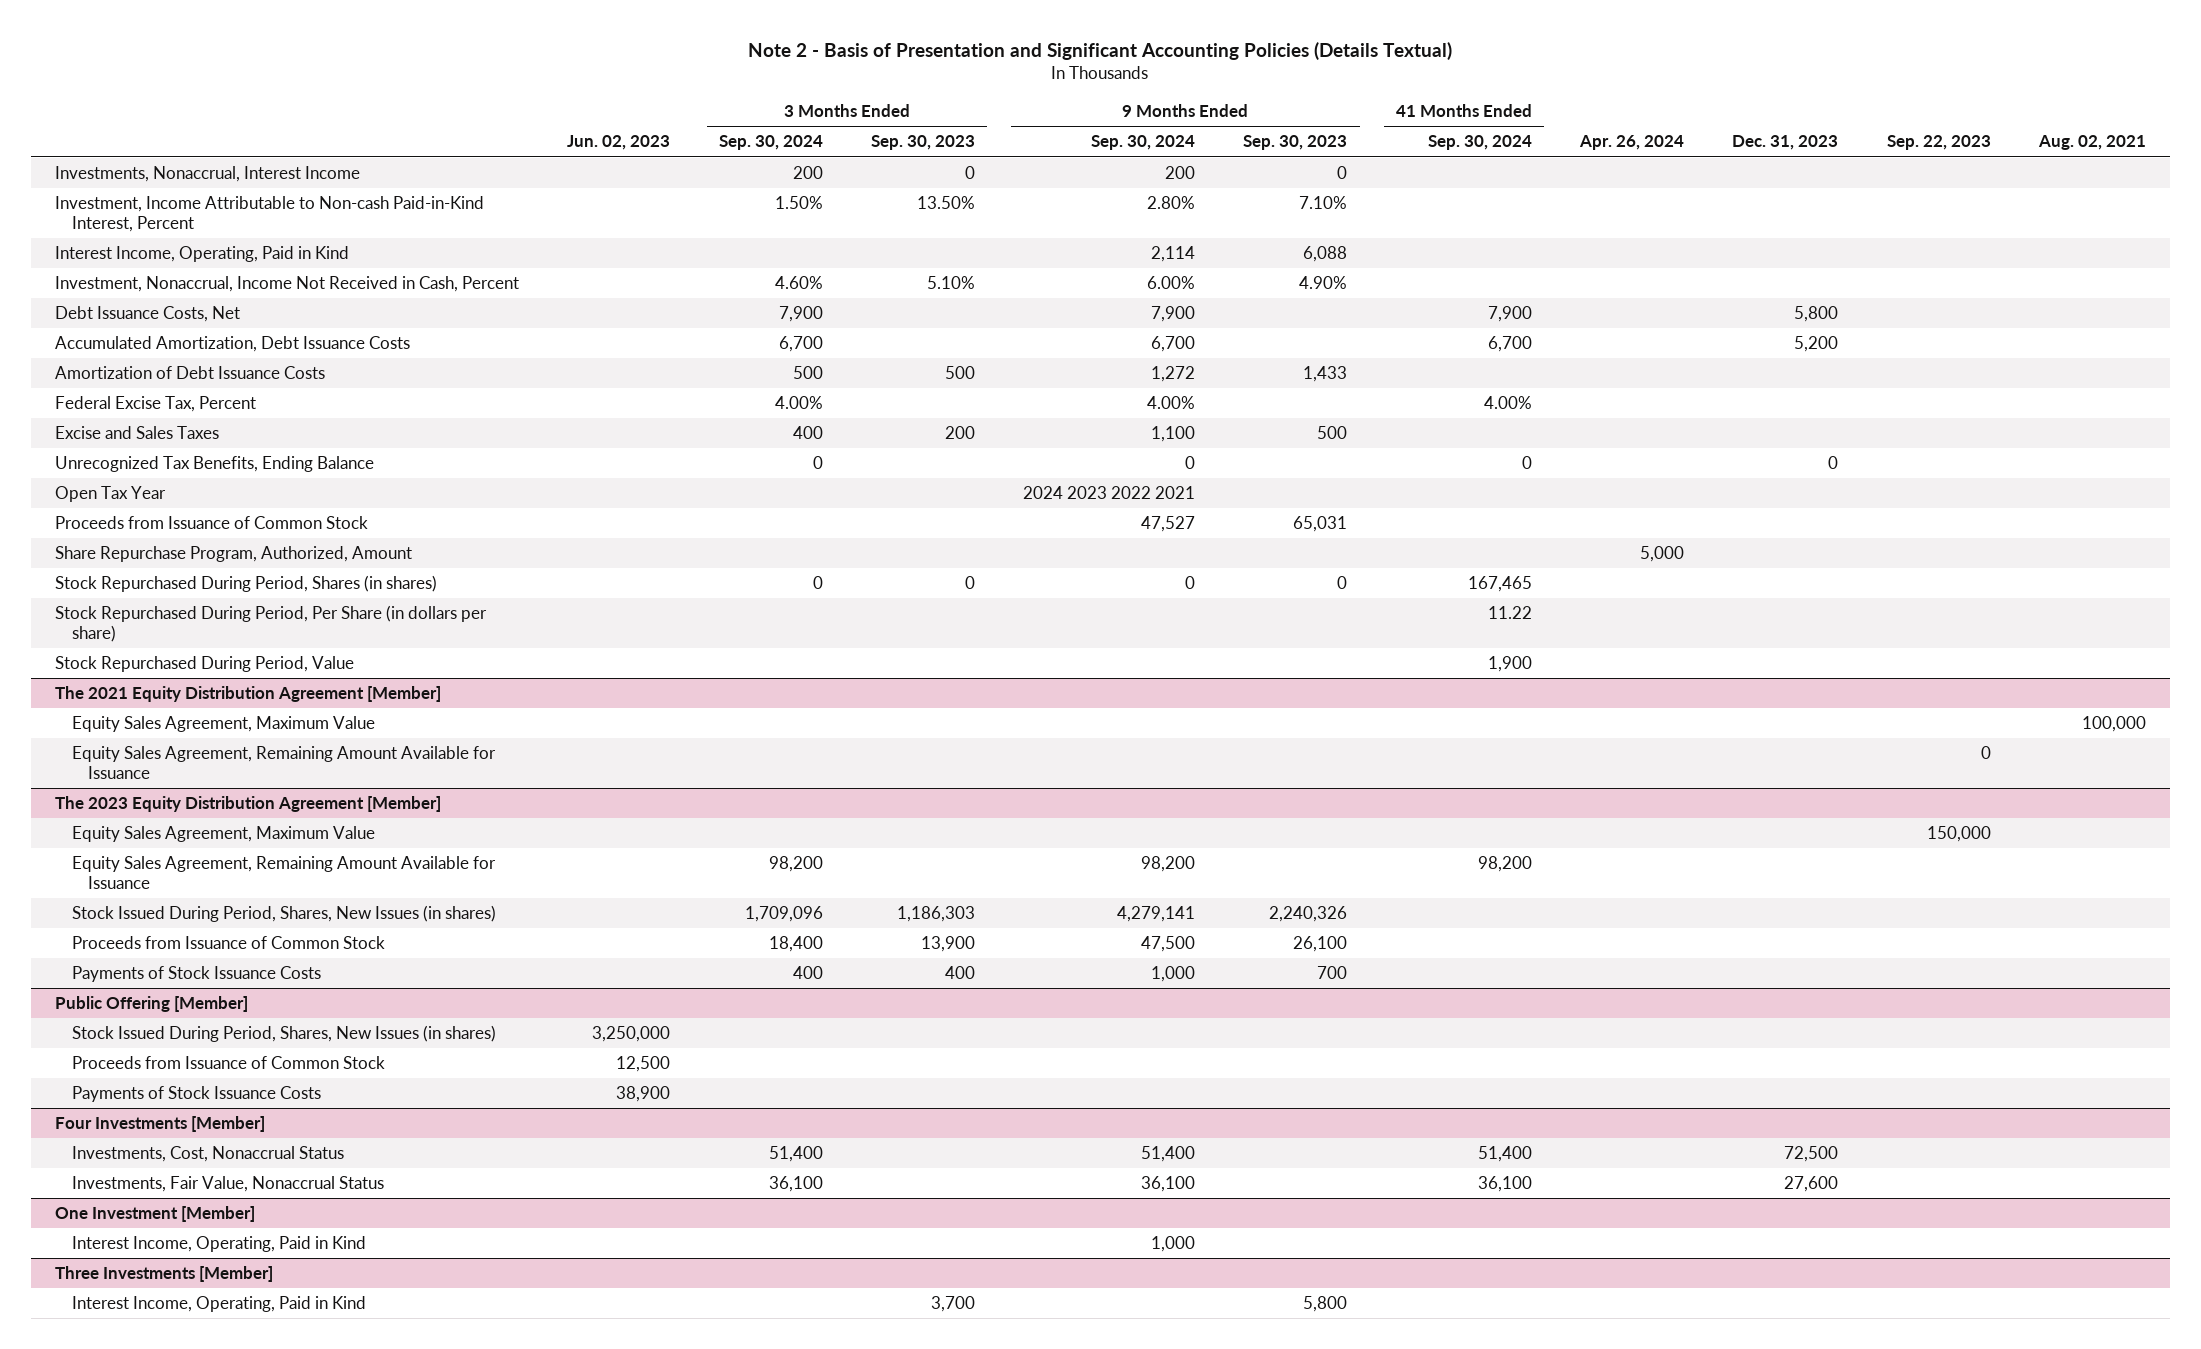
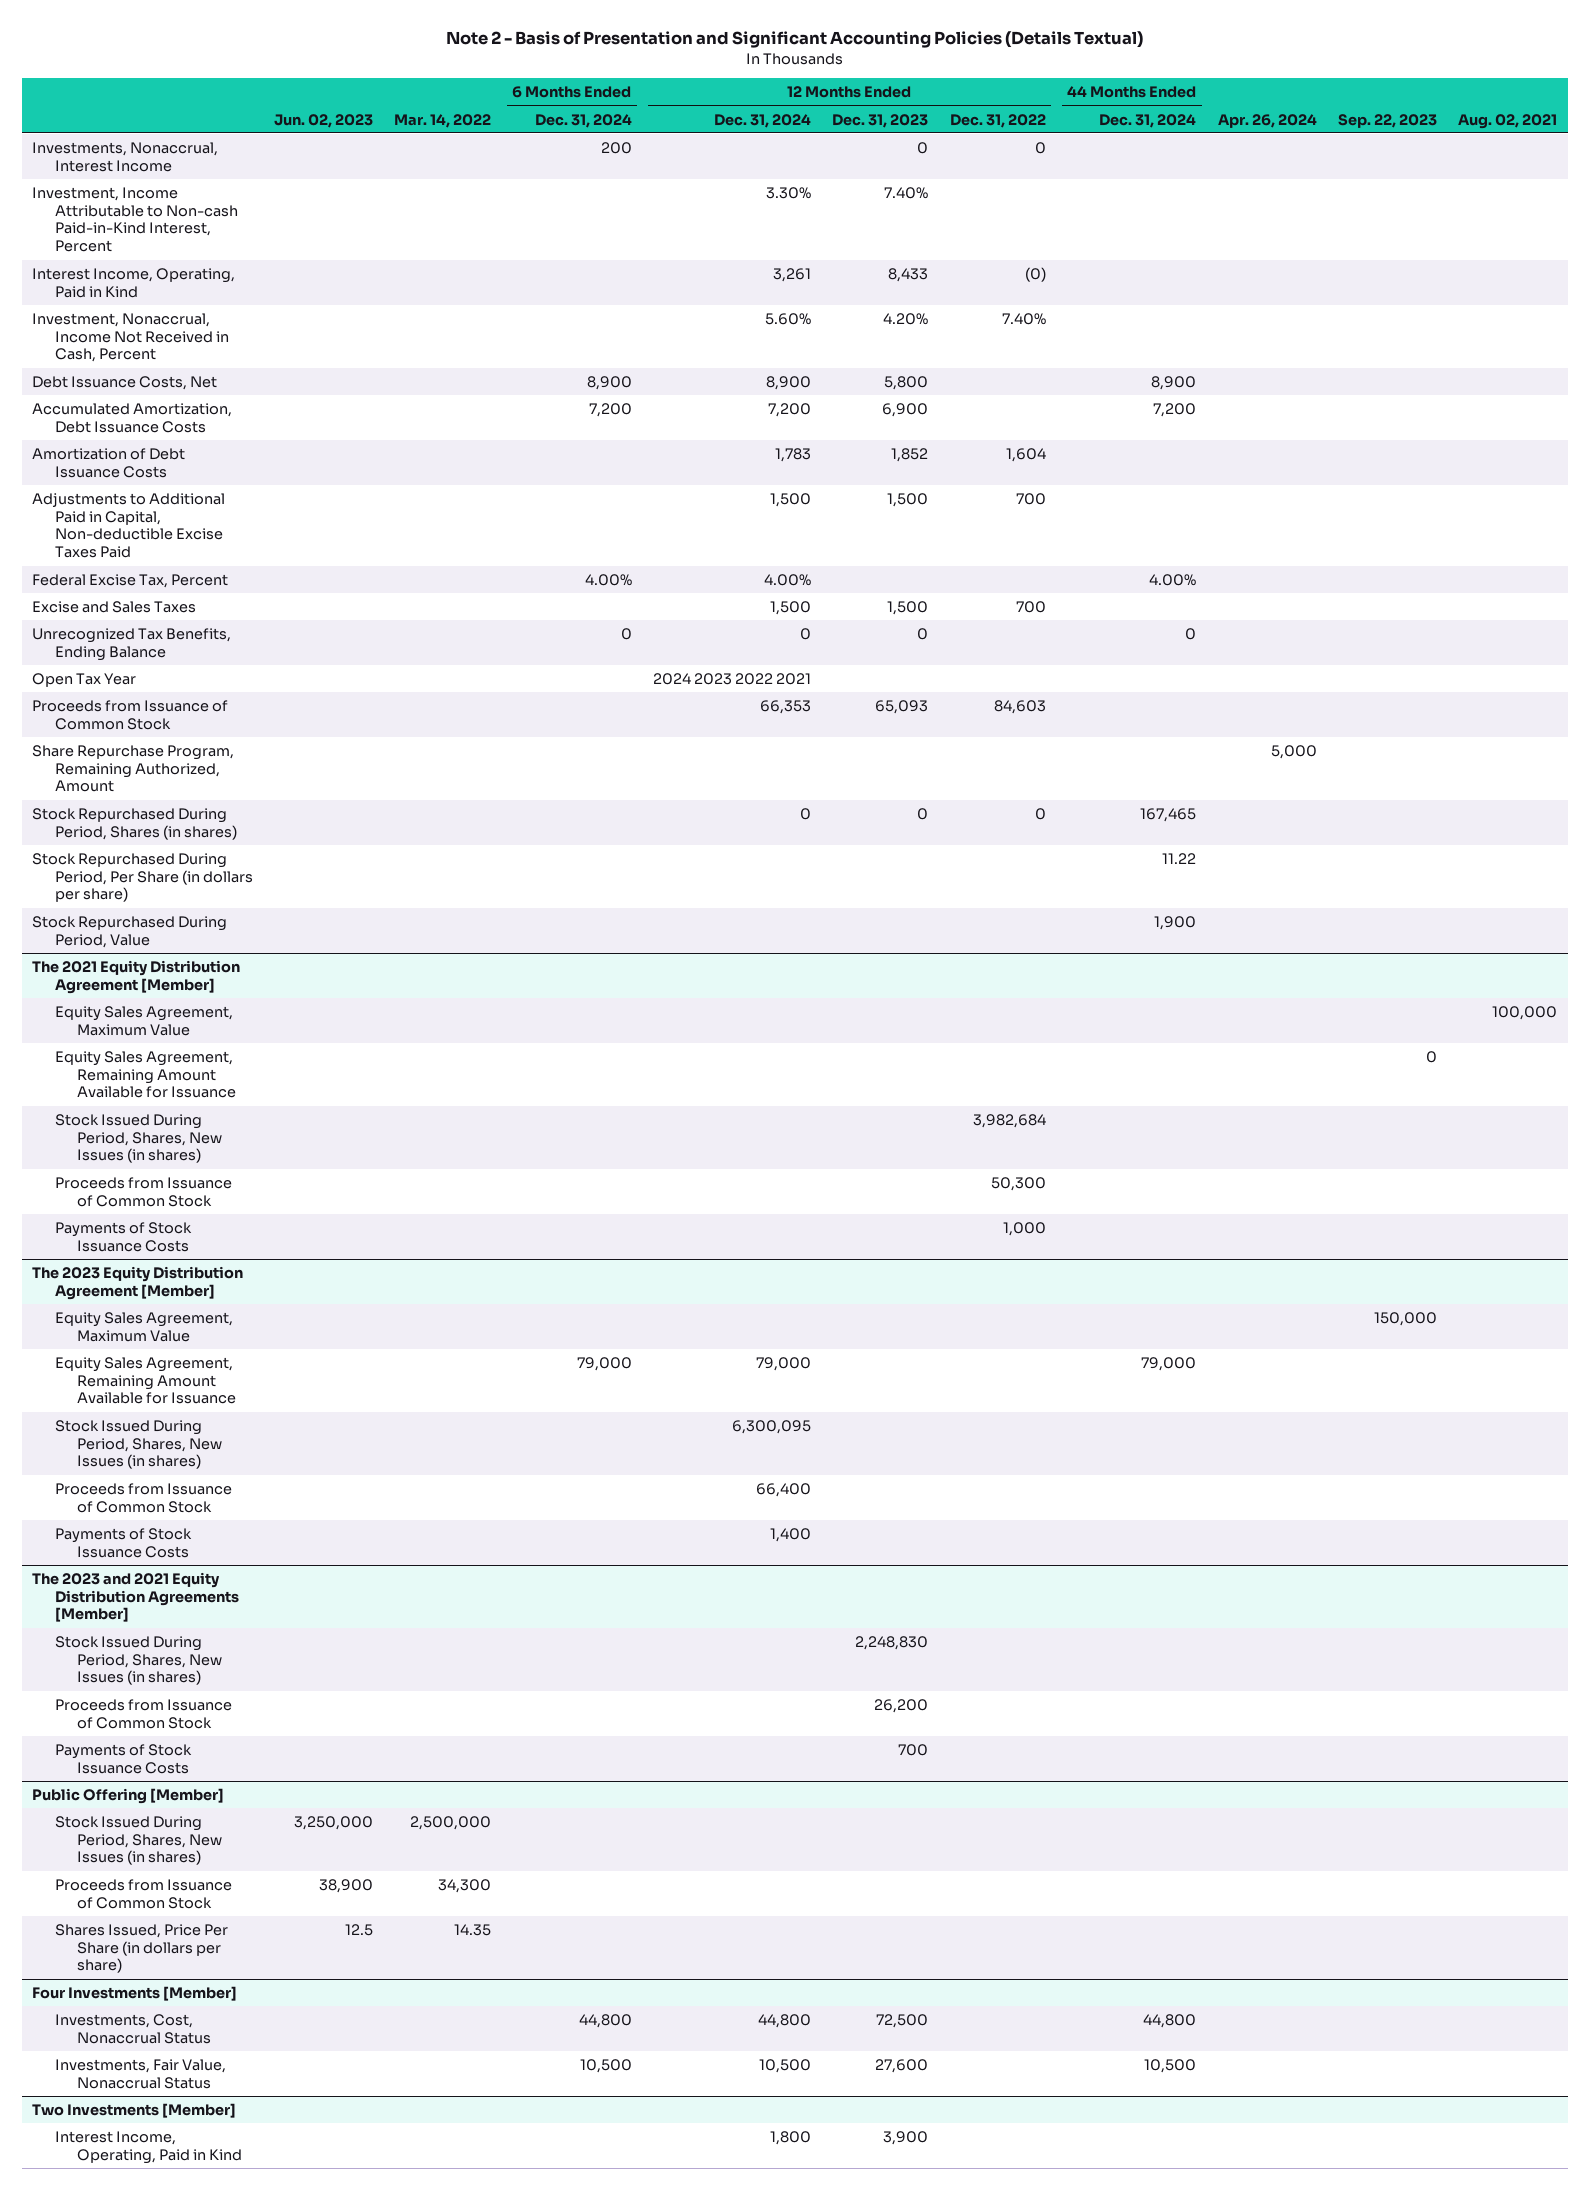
- | Jun. 02, 2023 | 3 Months Ended Sep. 30, 2024 | 3 Months Ended Sep. 30, 2023 | 9 Months Ended Sep. 30, 2024 | 9 Months Ended Sep. 30, 2023 | 41 Months Ended Sep. 30, 2024 | Apr. 26, 2024 | Dec. 31, 2023 | Sep. 22, 2023 | Aug. 02, 2021
+ | Jun. 02, 2023 | Mar. 14, 2022 | 6 Months Ended Dec. 31, 2024 | 12 Months Ended Dec. 31, 2024 | 12 Months Ended Dec. 31, 2023 | 12 Months Ended Dec. 31, 2022 | 44 Months Ended Dec. 31, 2024 | Apr. 26, 2024 | Sep. 22, 2023 | Aug. 02, 2021
+ Adjustments to Additional Paid in Capital, Non-deductible Excise Taxes Paid | | | | 1,500 | 1,500 | 700 | | | |
- Share Repurchase Program, Authorized, Amount | | | | | | | 5,000 | | |
+ Share Repurchase Program, Remaining Authorized, Amount | | | | | | | | 5,000 | |
@ The 2021 Equity Distribution Agreement [Member]
+ Stock Issued During Period, Shares, New Issues (in shares) | | | | | | 3,982,684 | | | |
+ Proceeds from Issuance of Common Stock | | | | | | 50,300 | | | |
+ Payments of Stock Issuance Costs | | | | | | 1,000 | | | |
+ The 2023 and 2021 Equity Distribution Agreements [Member]
+ Stock Issued During Period, Shares, New Issues (in shares) | | | | | 2,248,830 | | | | |
+ Proceeds from Issuance of Common Stock | | | | | 26,200 | | | | |
+ Payments of Stock Issuance Costs | | | | | 700 | | | | |
@ Public Offering [Member]
- Proceeds from Issuance of Common Stock | 12,500 | | | | | | | | |
- Payments of Stock Issuance Costs | 38,900 | | | | | | | | |
+ Proceeds from Issuance of Common Stock | 38,900 | 34,300 | | | | | | | |
+ Shares Issued, Price Per Share (in dollars per share) | 12.5 | 14.35 | | | | | | | |
- One Investment [Member]
- Interest Income, Operating, Paid in Kind | | | | 1,000 | | | | | |
- Three Investments [Member]
- Interest Income, Operating, Paid in Kind | | | 3,700 | | 5,800 | | | | |
+ Two Investments [Member]
+ Interest Income, Operating, Paid in Kind | | | | 1,800 | 3,900 | | | | |

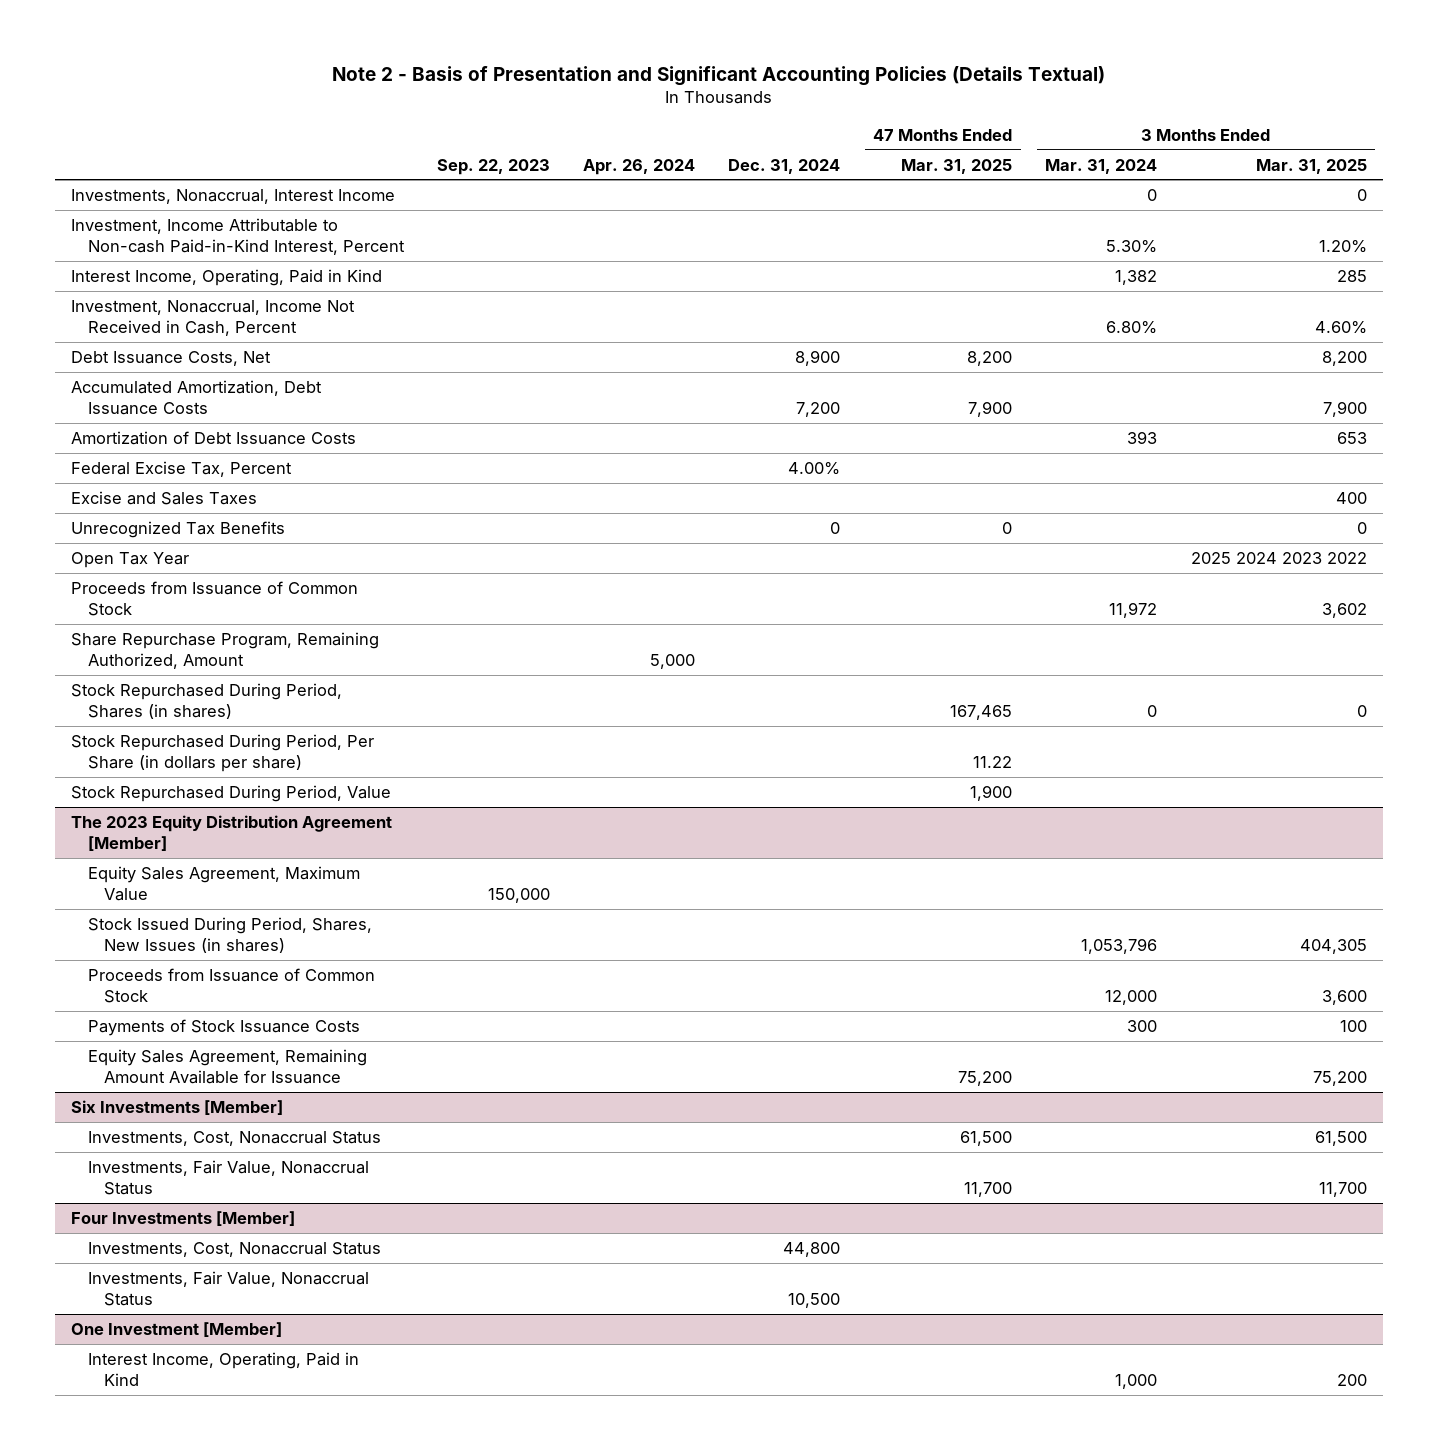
- | Jun. 02, 2023 | Mar. 14, 2022 | 6 Months Ended Dec. 31, 2024 | 12 Months Ended Dec. 31, 2024 | 12 Months Ended Dec. 31, 2023 | 12 Months Ended Dec. 31, 2022 | 44 Months Ended Dec. 31, 2024 | Apr. 26, 2024 | Sep. 22, 2023 | Aug. 02, 2021
+ | Sep. 22, 2023 | Apr. 26, 2024 | Dec. 31, 2024 | 47 Months Ended Mar. 31, 2025 | 3 Months Ended Mar. 31, 2024 | 3 Months Ended Mar. 31, 2025
- Adjustments to Additional Paid in Capital, Non-deductible Excise Taxes Paid | | | | 1,500 | 1,500 | 700 | | | |
- Unrecognized Tax Benefits, Ending Balance | | | 0 | 0 | 0 | | 0 | | |
+ Unrecognized Tax Benefits | | | 0 | 0 | | 0
- The 2021 Equity Distribution Agreement [Member]
- Equity Sales Agreement, Maximum Value | | | | | | | | | | 100,000
- Equity Sales Agreement, Remaining Amount Available for Issuance | | | | | | | | | 0 |
- Stock Issued During Period, Shares, New Issues (in shares) | | | | | | 3,982,684 | | | |
- Proceeds from Issuance of Common Stock | | | | | | 50,300 | | | |
- Payments of Stock Issuance Costs | | | | | | 1,000 | | | |
- The 2023 and 2021 Equity Distribution Agreements [Member]
- Stock Issued During Period, Shares, New Issues (in shares) | | | | | 2,248,830 | | | | |
- Proceeds from Issuance of Common Stock | | | | | 26,200 | | | | |
- Payments of Stock Issuance Costs | | | | | 700 | | | | |
- Public Offering [Member]
- Stock Issued During Period, Shares, New Issues (in shares) | 3,250,000 | 2,500,000 | | | | | | | |
- Proceeds from Issuance of Common Stock | 38,900 | 34,300 | | | | | | | |
- Shares Issued, Price Per Share (in dollars per share) | 12.5 | 14.35 | | | | | | | |
@ The 2023 Equity Distribution Agreement [Member]
moved down: Equity Sales Agreement, Remaining Amount Available for Issuance | | | | 75,200 | | 75,200
+ Six Investments [Member]
+ Investments, Cost, Nonaccrual Status | | | | 61,500 | | 61,500
+ Investments, Fair Value, Nonaccrual Status | | | | 11,700 | | 11,700
- Two Investments [Member]
- Interest Income, Operating, Paid in Kind | | | | 1,800 | 3,900 | | | | |
+ One Investment [Member]
+ Interest Income, Operating, Paid in Kind | | | | | 1,000 | 200

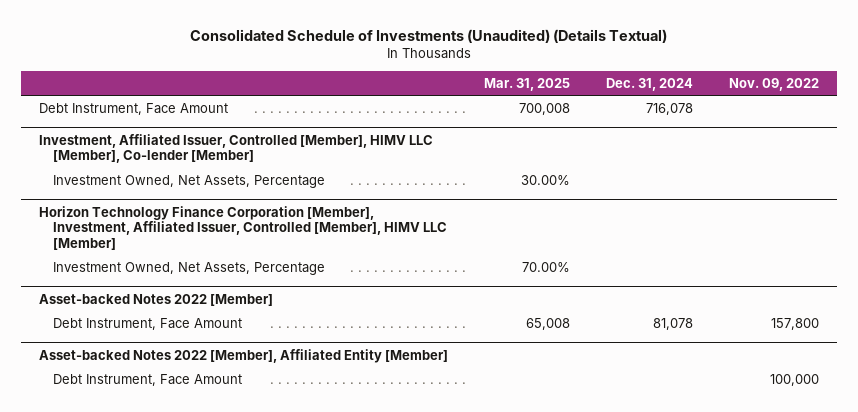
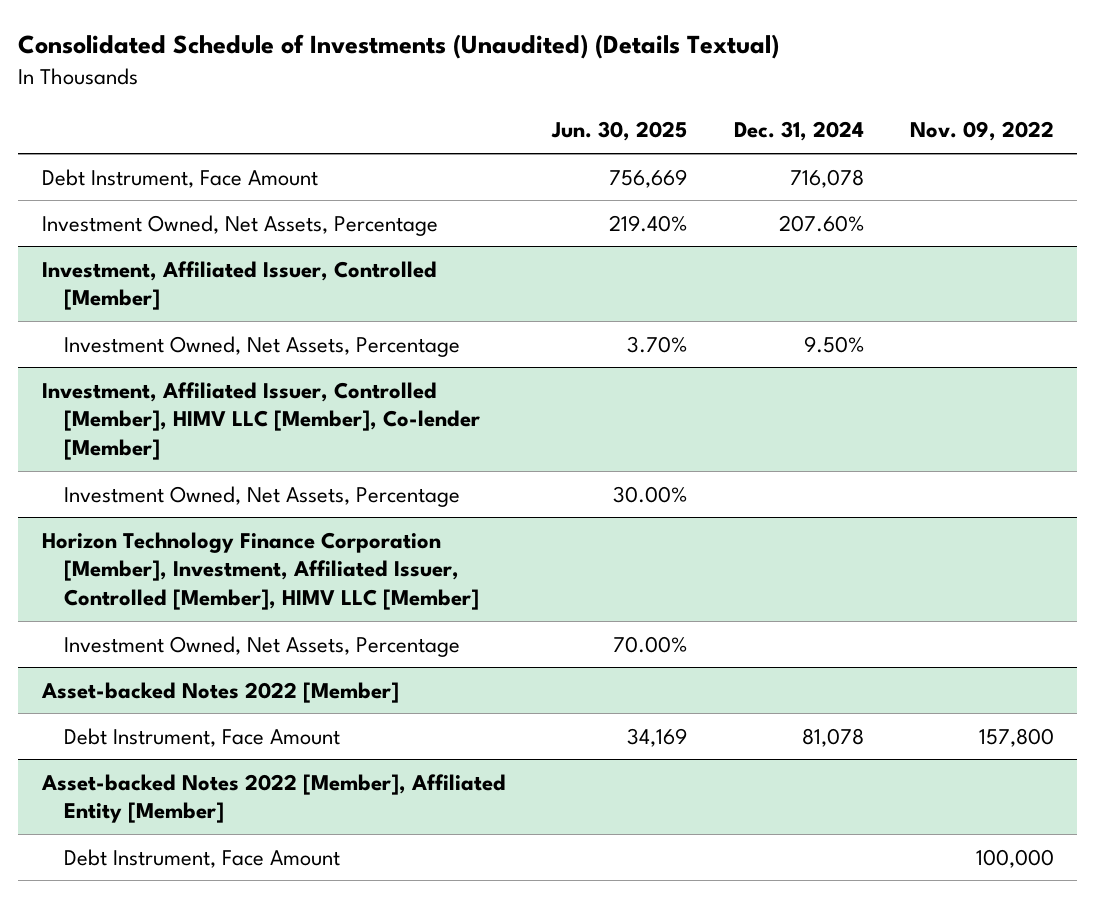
- | Mar. 31, 2025 | Dec. 31, 2024 | Nov. 09, 2022
+ | Jun. 30, 2025 | Dec. 31, 2024 | Nov. 09, 2022
+ Investment Owned, Net Assets, Percentage | 219.40% | 207.60% |
+ Investment, Affiliated Issuer, Controlled [Member]
+ Investment Owned, Net Assets, Percentage | 3.70% | 9.50% |

